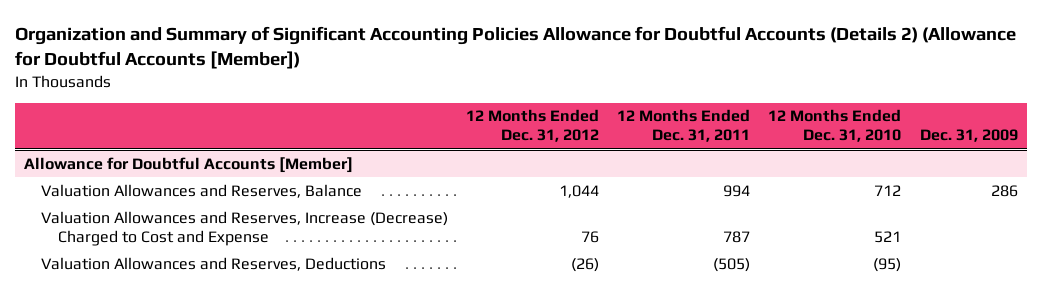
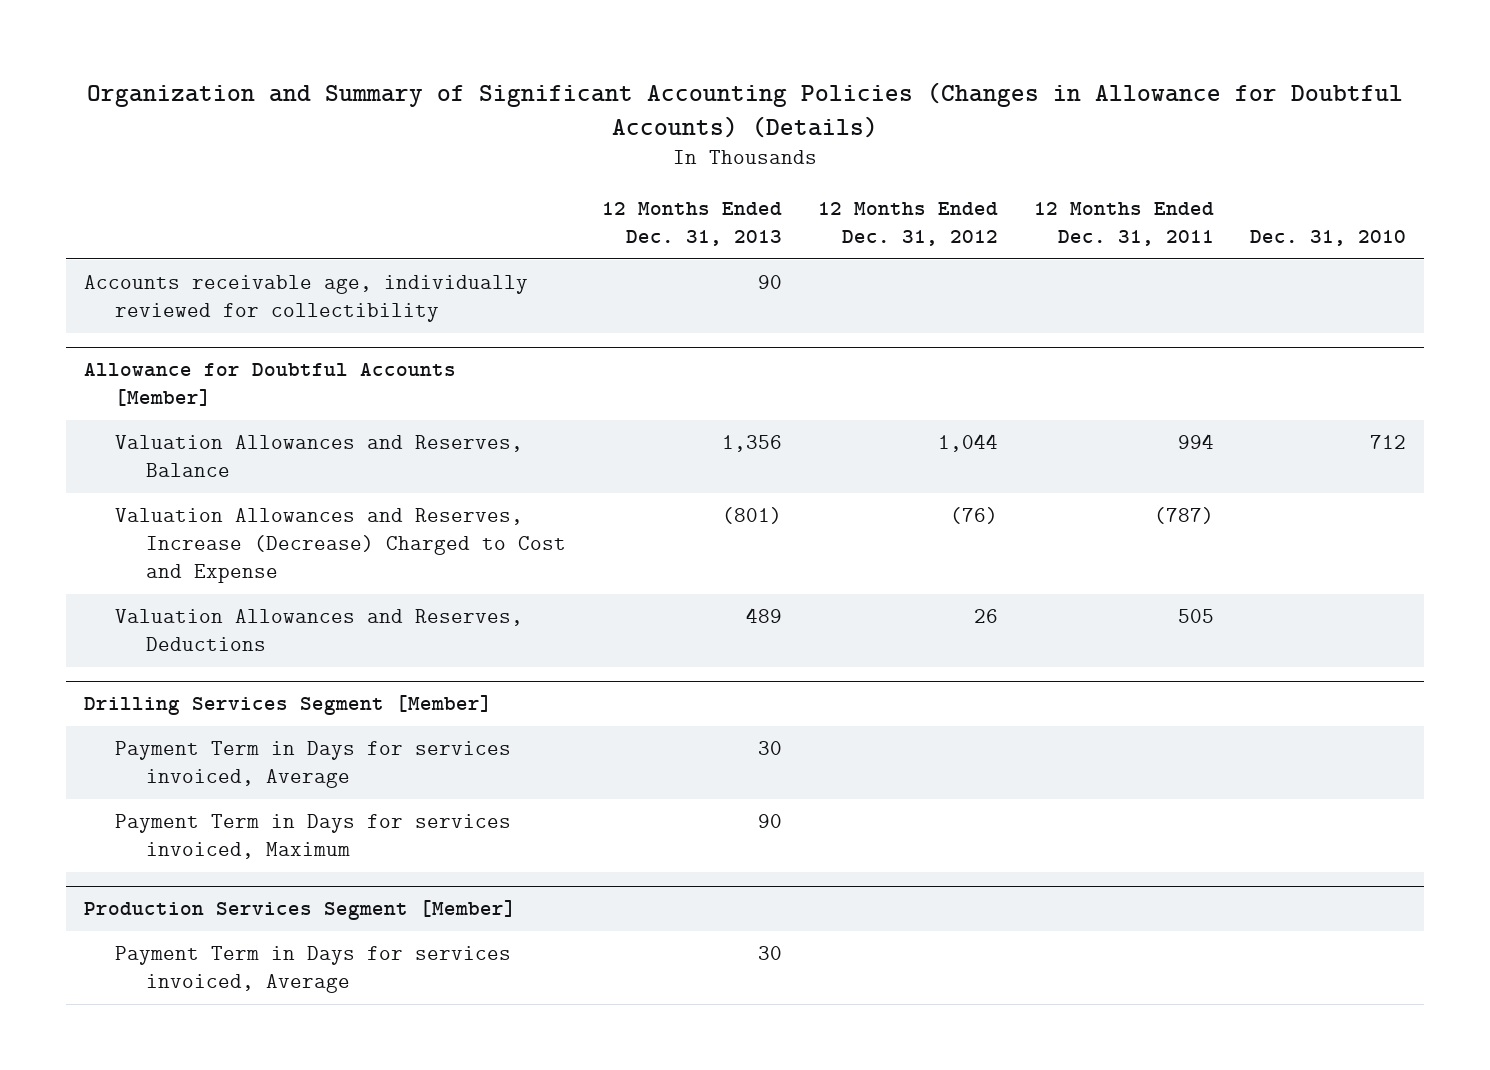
- Organization and Summary of Significant Accounting Policies Allowance for Doubtful Accounts (Details 2) (Allowance for Doubtful Accounts [Member])
+ Organization and Summary of Significant Accounting Policies (Changes in Allowance for Doubtful Accounts) (Details)
- | 12 Months Ended Dec. 31, 2012 | 12 Months Ended Dec. 31, 2011 | 12 Months Ended Dec. 31, 2010 | Dec. 31, 2009
+ | 12 Months Ended Dec. 31, 2013 | 12 Months Ended Dec. 31, 2012 | 12 Months Ended Dec. 31, 2011 | Dec. 31, 2010
+ Accounts receivable age, individually reviewed for collectibility | 90 | | |
@ Allowance for Doubtful Accounts [Member]
- Valuation Allowances and Reserves, Increase (Decrease) Charged to Cost and Expense | 76 | 787 | 521 |
- Valuation Allowances and Reserves, Deductions | (26) | (505) | (95) |
+ Valuation Allowances and Reserves, Increase (Decrease) Charged to Cost and Expense | (801) | (76) | (787) |
+ Valuation Allowances and Reserves, Deductions | 489 | 26 | 505 |
+ Drilling Services Segment [Member]
+ Payment Term in Days for services invoiced, Average | 30 | | |
+ Payment Term in Days for services invoiced, Maximum | 90 | | |
+ Production Services Segment [Member]
+ Payment Term in Days for services invoiced, Average | 30 | | |

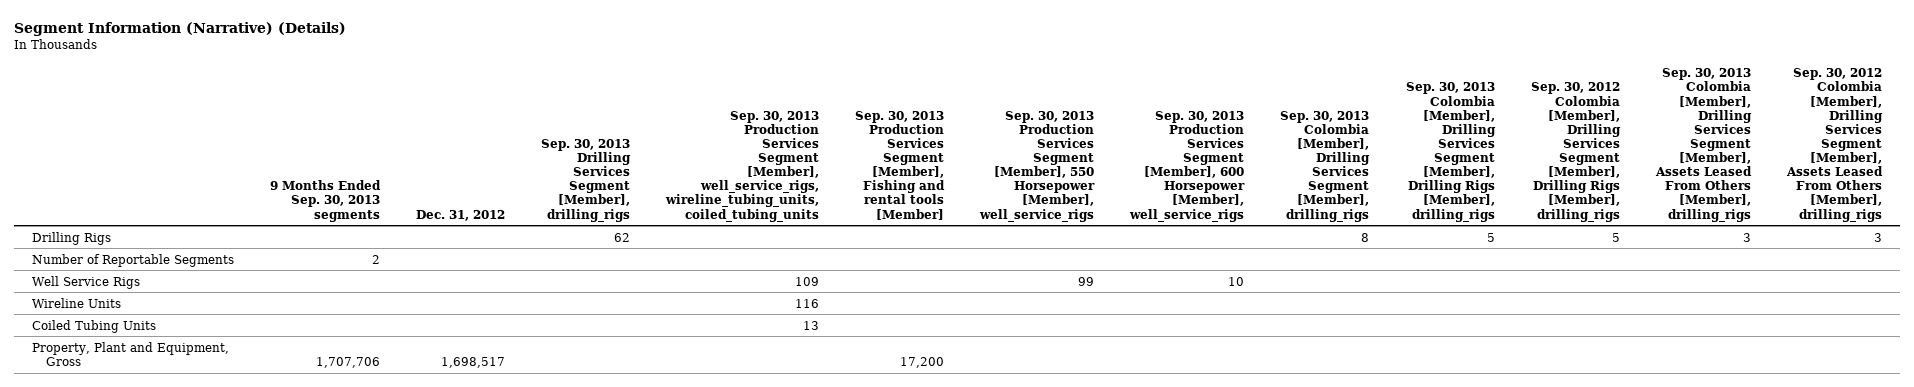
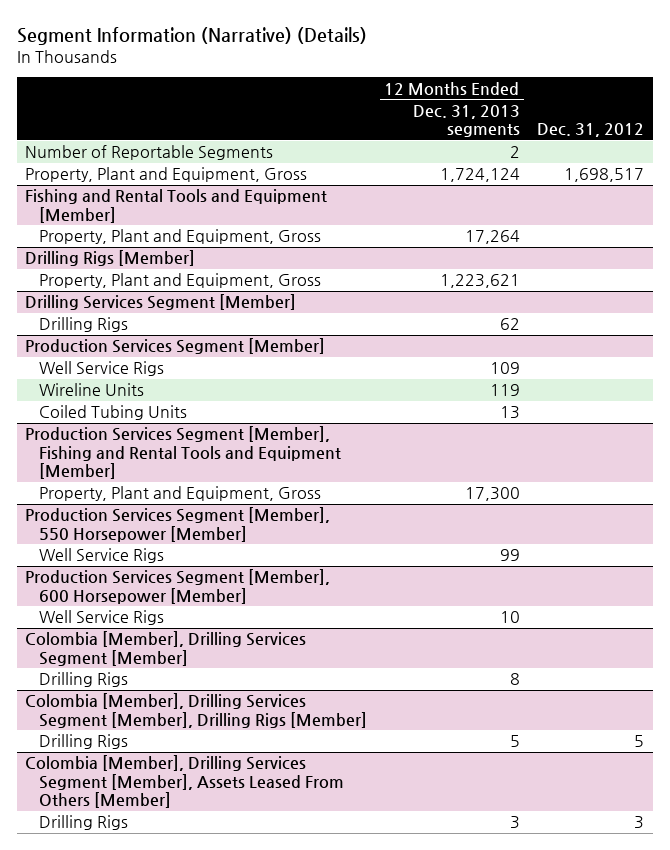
- | 9 Months Ended Sep. 30, 2013 segments | Dec. 31, 2012 | Sep. 30, 2013 Drilling Services Segment [Member], drilling_rigs | Sep. 30, 2013 Production Services Segment [Member], well_service_rigs, wireline_tubing_units, coiled_tubing_units | Sep. 30, 2013 Production Services Segment [Member], Fishing and rental tools [Member] | Sep. 30, 2013 Production Services Segment [Member], 550 Horsepower [Member], well_service_rigs | Sep. 30, 2013 Production Services Segment [Member], 600 Horsepower [Member], well_service_rigs | Sep. 30, 2013 Colombia [Member], Drilling Services Segment [Member], drilling_rigs | Sep. 30, 2013 Colombia [Member], Drilling Services Segment [Member], Drilling Rigs [Member], drilling_rigs | Sep. 30, 2012 Colombia [Member], Drilling Services Segment [Member], Drilling Rigs [Member], drilling_rigs | Sep. 30, 2013 Colombia [Member], Drilling Services Segment [Member], Assets Leased From Others [Member], drilling_rigs | Sep. 30, 2012 Colombia [Member], Drilling Services Segment [Member], Assets Leased From Others [Member], drilling_rigs
+ | 12 Months Ended Dec. 31, 2013 segments | Dec. 31, 2012
- Drilling Rigs | | | 62 | | | | | 8 | 5 | 5 | 3 | 3
- Well Service Rigs | | | | 109 | | 99 | 10 | | | | |
- Wireline Units | | | | 116 | | | | | | | |
- Coiled Tubing Units | | | | 13 | | | | | | | |
+ Fishing and Rental Tools and Equipment [Member]
+ Property, Plant and Equipment, Gross | 17,264 |
+ Drilling Rigs [Member]
+ Property, Plant and Equipment, Gross | 1,223,621 |
+ Drilling Services Segment [Member]
+ Drilling Rigs | 62 |
+ Production Services Segment [Member]
+ Well Service Rigs | 109 |
+ Wireline Units | 119 |
+ Coiled Tubing Units | 13 |
+ Production Services Segment [Member], Fishing and Rental Tools and Equipment [Member]
+ Property, Plant and Equipment, Gross | 17,300 |
+ Production Services Segment [Member], 550 Horsepower [Member]
+ Well Service Rigs | 99 |
+ Production Services Segment [Member], 600 Horsepower [Member]
+ Well Service Rigs | 10 |
+ Colombia [Member], Drilling Services Segment [Member]
+ Drilling Rigs | 8 |
+ Colombia [Member], Drilling Services Segment [Member], Drilling Rigs [Member]
+ Drilling Rigs | 5 | 5
+ Colombia [Member], Drilling Services Segment [Member], Assets Leased From Others [Member]
+ Drilling Rigs | 3 | 3

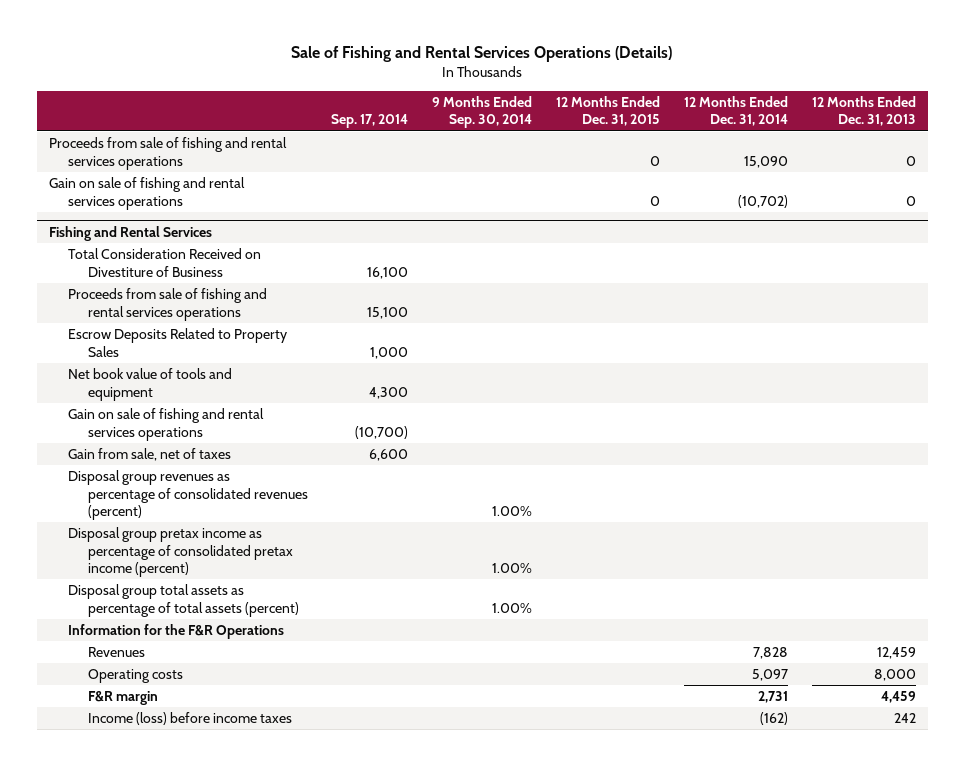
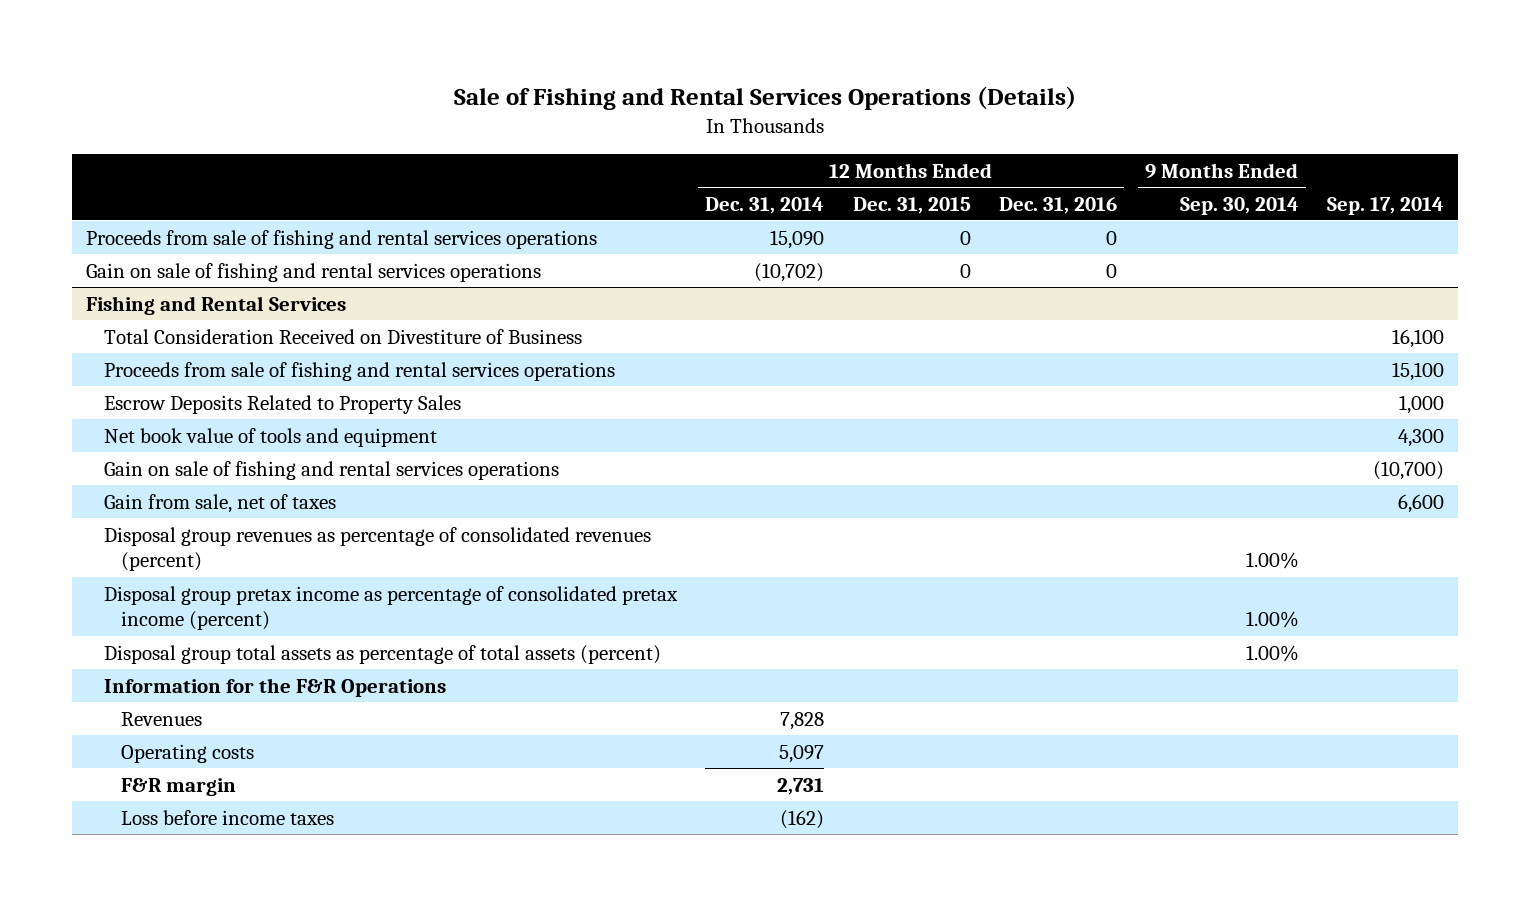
- | Sep. 17, 2014 | 9 Months Ended Sep. 30, 2014 | 12 Months Ended Dec. 31, 2015 | 12 Months Ended Dec. 31, 2014 | 12 Months Ended Dec. 31, 2013
+ | 12 Months Ended Dec. 31, 2014 | 12 Months Ended Dec. 31, 2015 | 12 Months Ended Dec. 31, 2016 | 9 Months Ended Sep. 30, 2014 | Sep. 17, 2014
@ Fishing and Rental Services
- Income (loss) before income taxes | | | | (162) | 242
+ Loss before income taxes | (162) | | | |

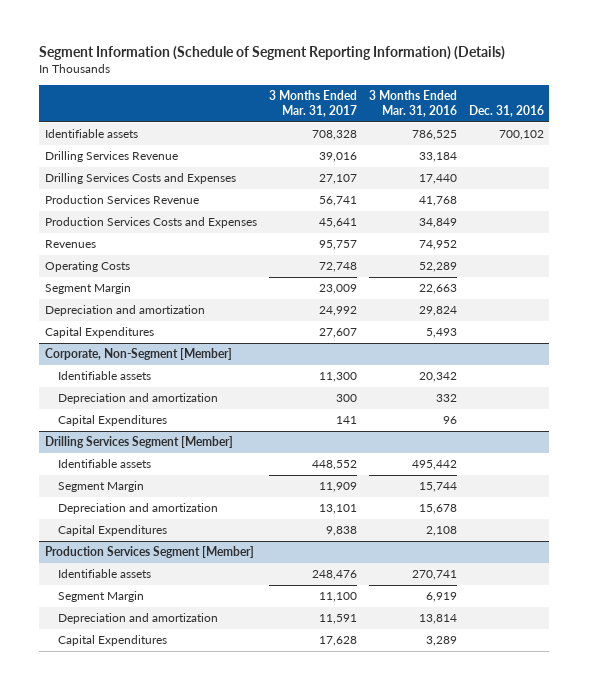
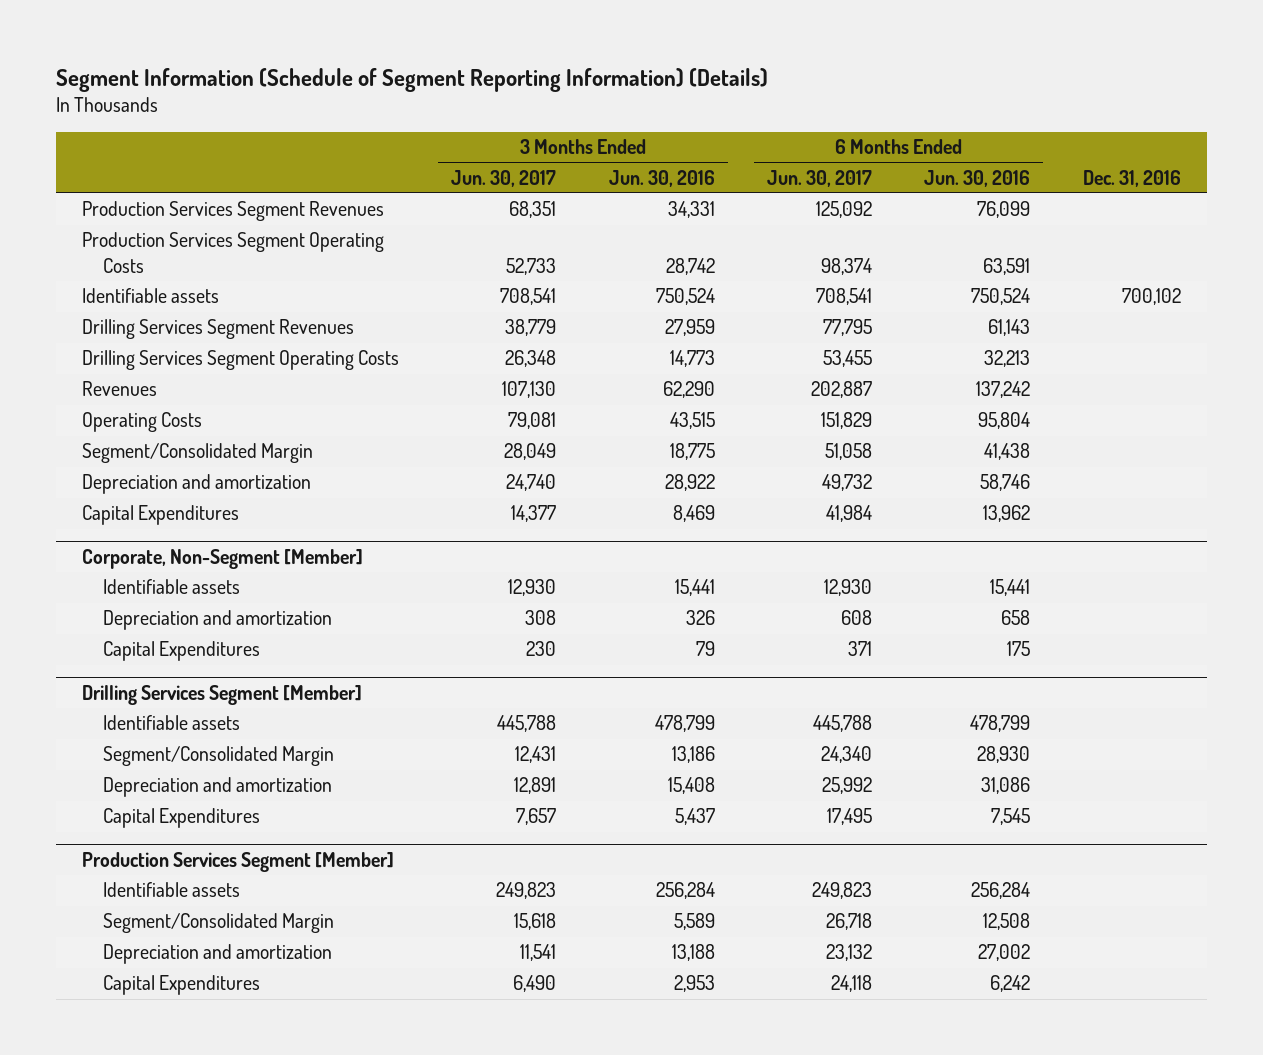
- | 3 Months Ended Mar. 31, 2017 | 3 Months Ended Mar. 31, 2016 | Dec. 31, 2016
+ | 3 Months Ended Jun. 30, 2017 | 3 Months Ended Jun. 30, 2016 | 6 Months Ended Jun. 30, 2017 | 6 Months Ended Jun. 30, 2016 | Dec. 31, 2016
+ Production Services Segment Revenues | 68,351 | 34,331 | 125,092 | 76,099 |
+ Production Services Segment Operating Costs | 52,733 | 28,742 | 98,374 | 63,591 |
- Drilling Services Revenue | 39,016 | 33,184 |
- Drilling Services Costs and Expenses | 27,107 | 17,440 |
- Production Services Revenue | 56,741 | 41,768 |
- Production Services Costs and Expenses | 45,641 | 34,849 |
+ Drilling Services Segment Revenues | 38,779 | 27,959 | 77,795 | 61,143 |
+ Drilling Services Segment Operating Costs | 26,348 | 14,773 | 53,455 | 32,213 |
- Segment Margin | 23,009 | 22,663 |
+ Segment/Consolidated Margin | 28,049 | 18,775 | 51,058 | 41,438 |
@ Drilling Services Segment [Member]
- Segment Margin | 11,909 | 15,744 |
+ Segment/Consolidated Margin | 12,431 | 13,186 | 24,340 | 28,930 |
@ Production Services Segment [Member]
- Segment Margin | 11,100 | 6,919 |
+ Segment/Consolidated Margin | 15,618 | 5,589 | 26,718 | 12,508 |

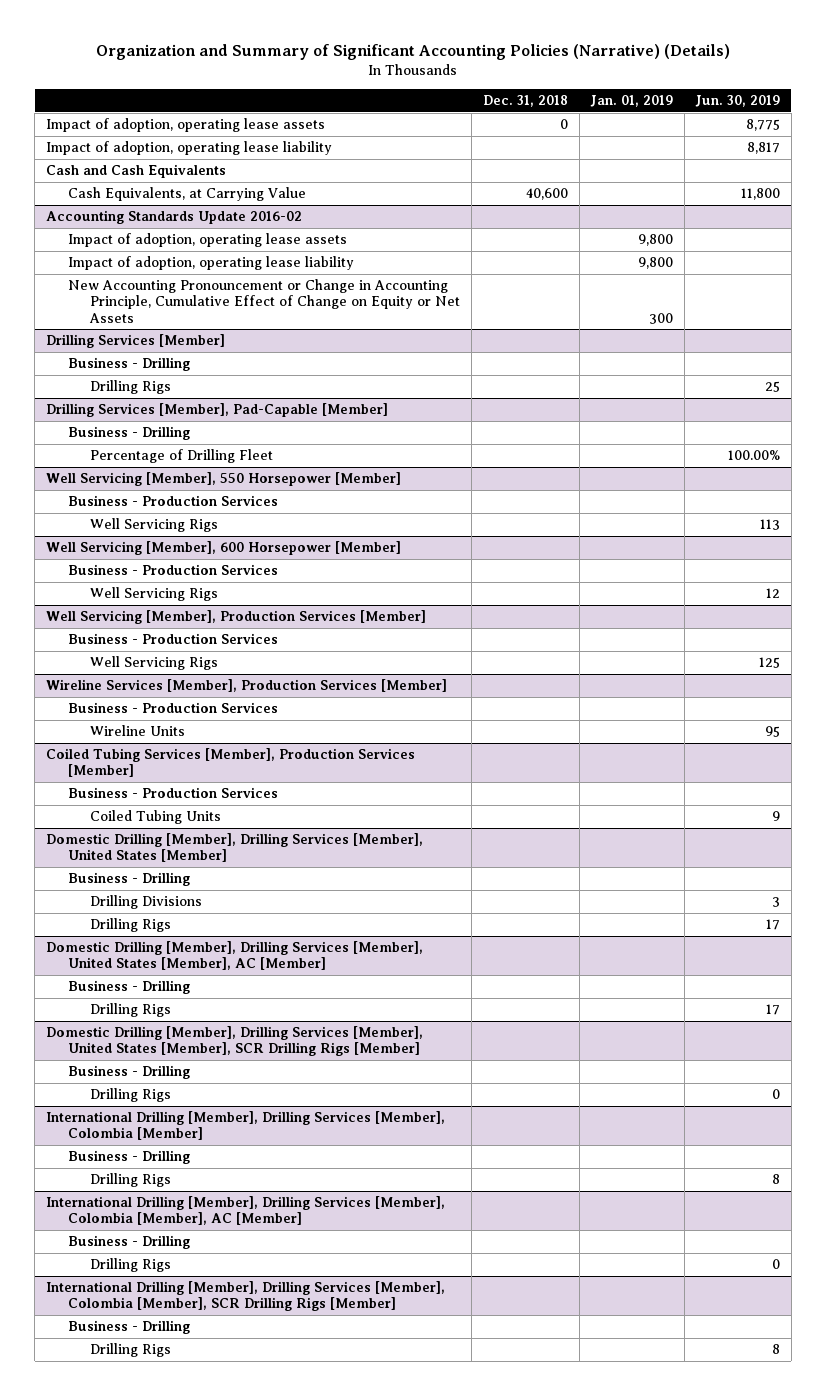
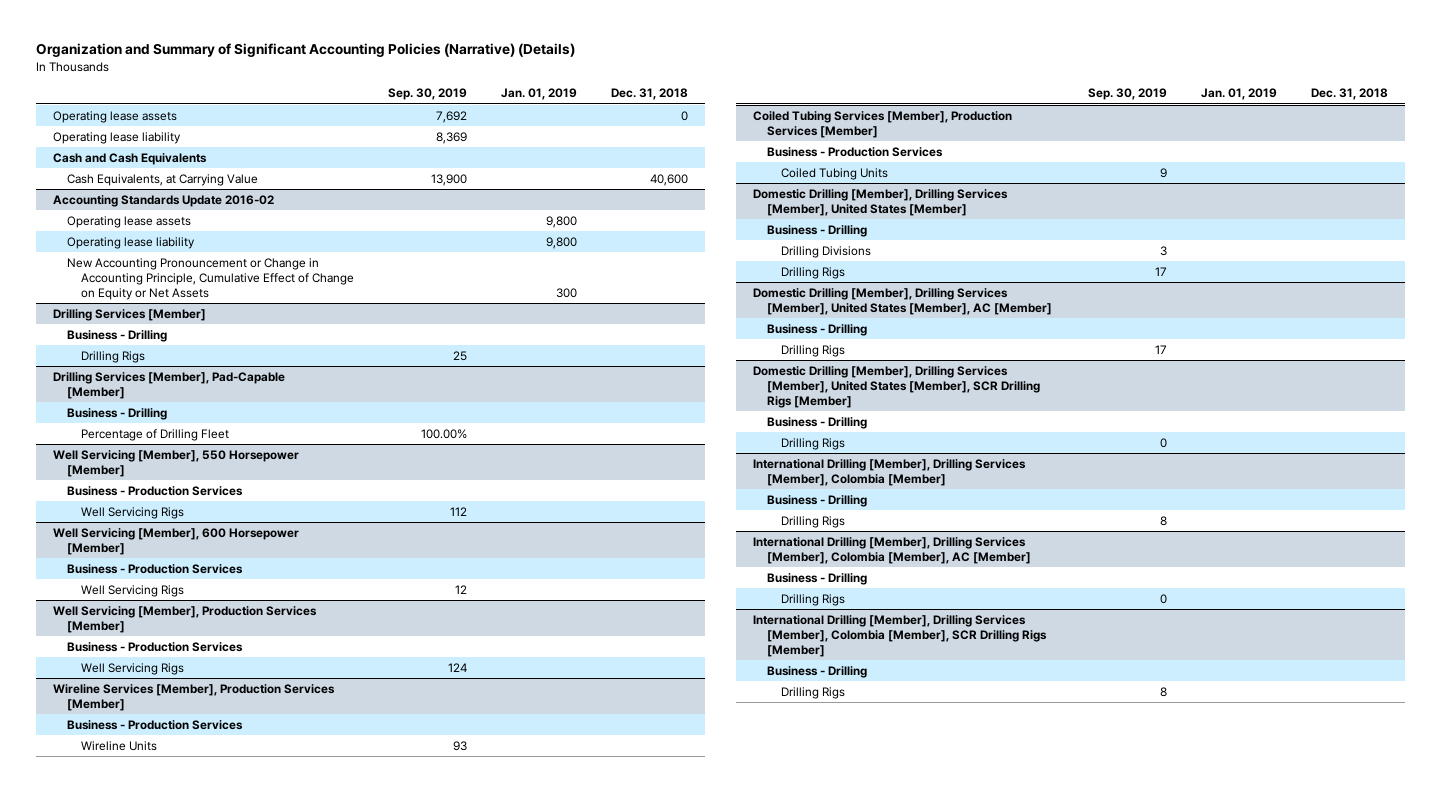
- | Dec. 31, 2018 | Jan. 01, 2019 | Jun. 30, 2019
+ | Sep. 30, 2019 | Jan. 01, 2019 | Dec. 31, 2018
- Impact of adoption, operating lease assets | 0 | | 8,775
- Impact of adoption, operating lease liability | | | 8,817
+ Operating lease assets | 7,692 | | 0
+ Operating lease liability | 8,369 | |
@ Accounting Standards Update 2016-02
- Impact of adoption, operating lease assets | | 9,800 |
- Impact of adoption, operating lease liability | | 9,800 |
+ Operating lease assets | | 9,800 |
+ Operating lease liability | | 9,800 |

